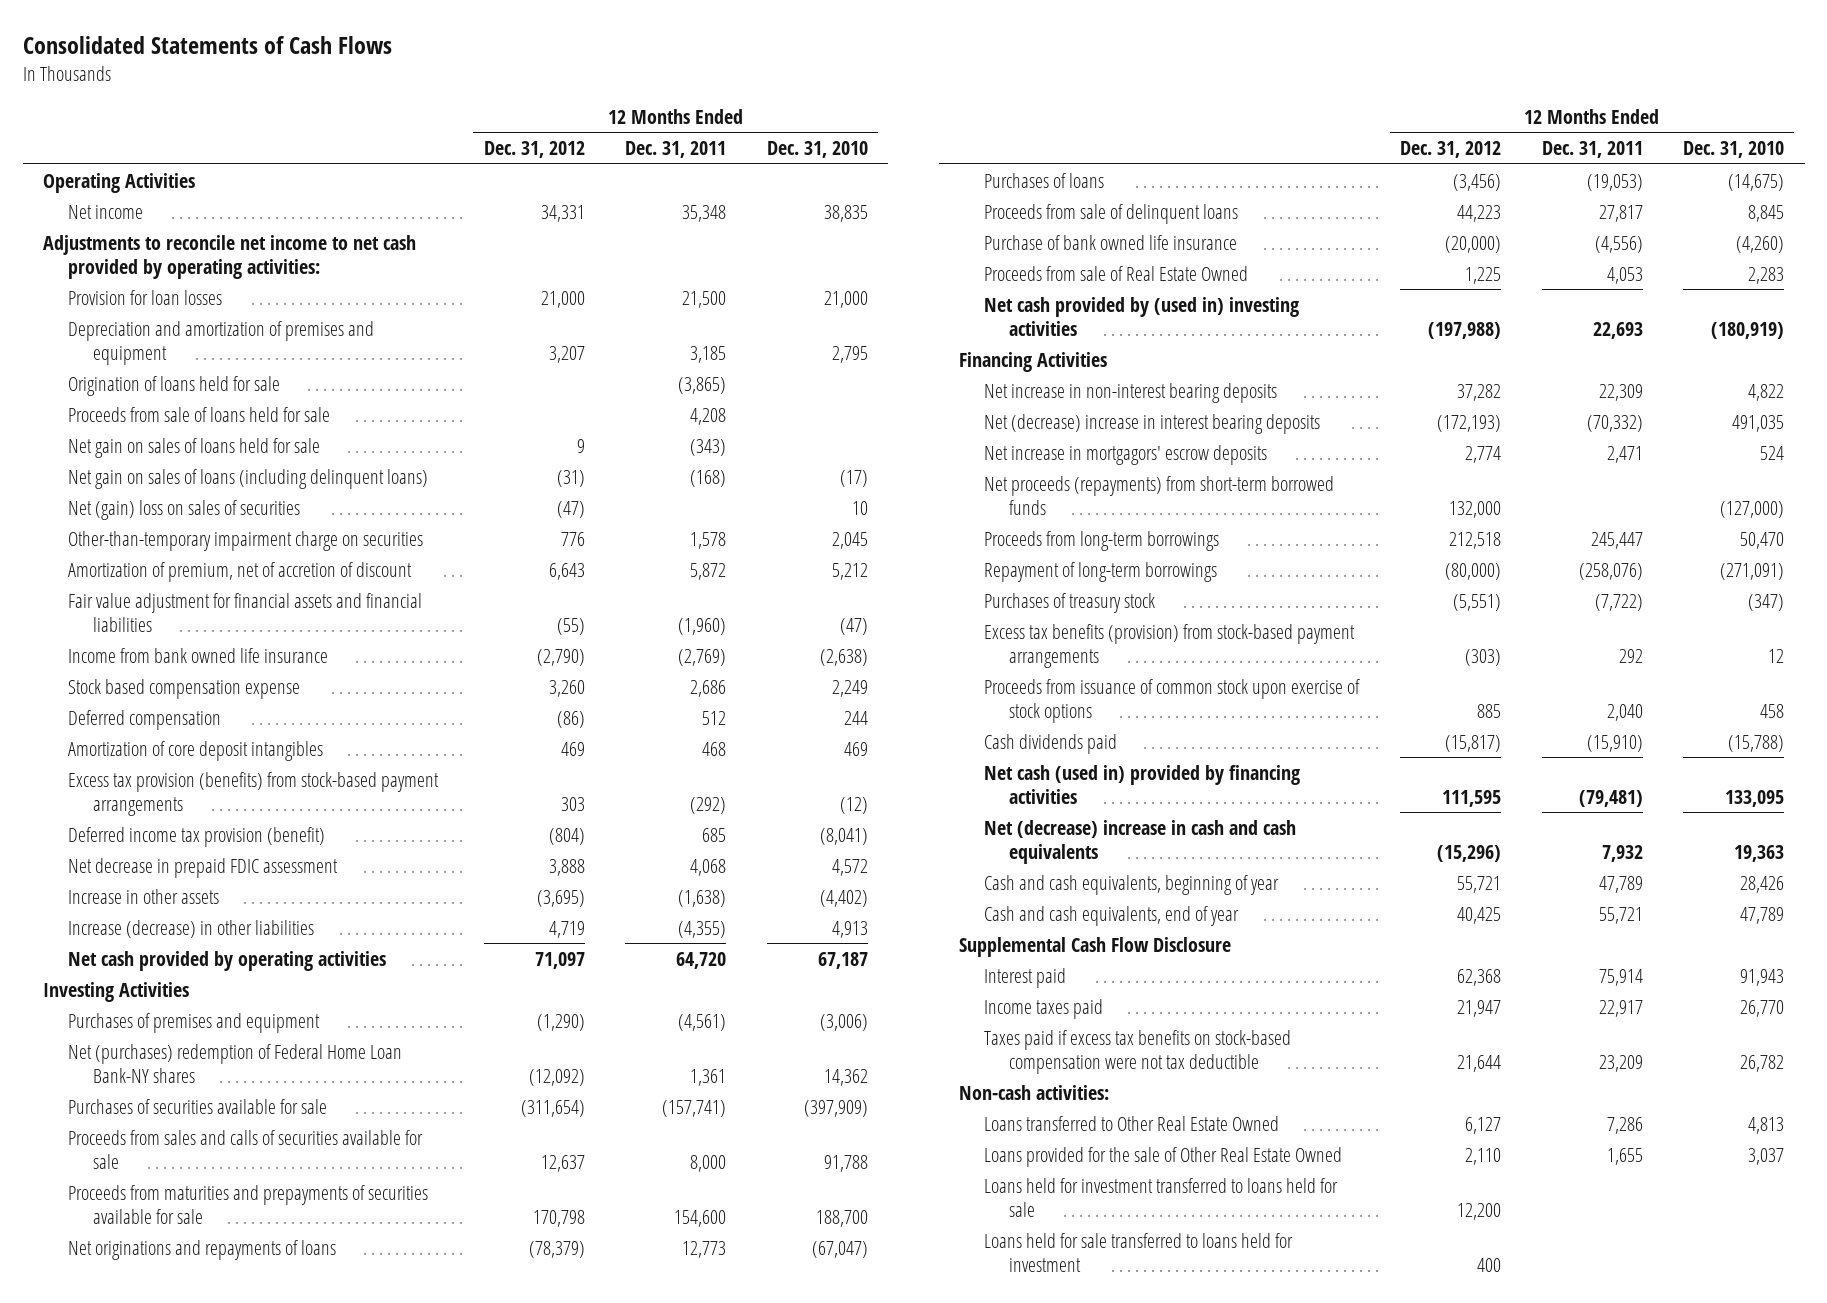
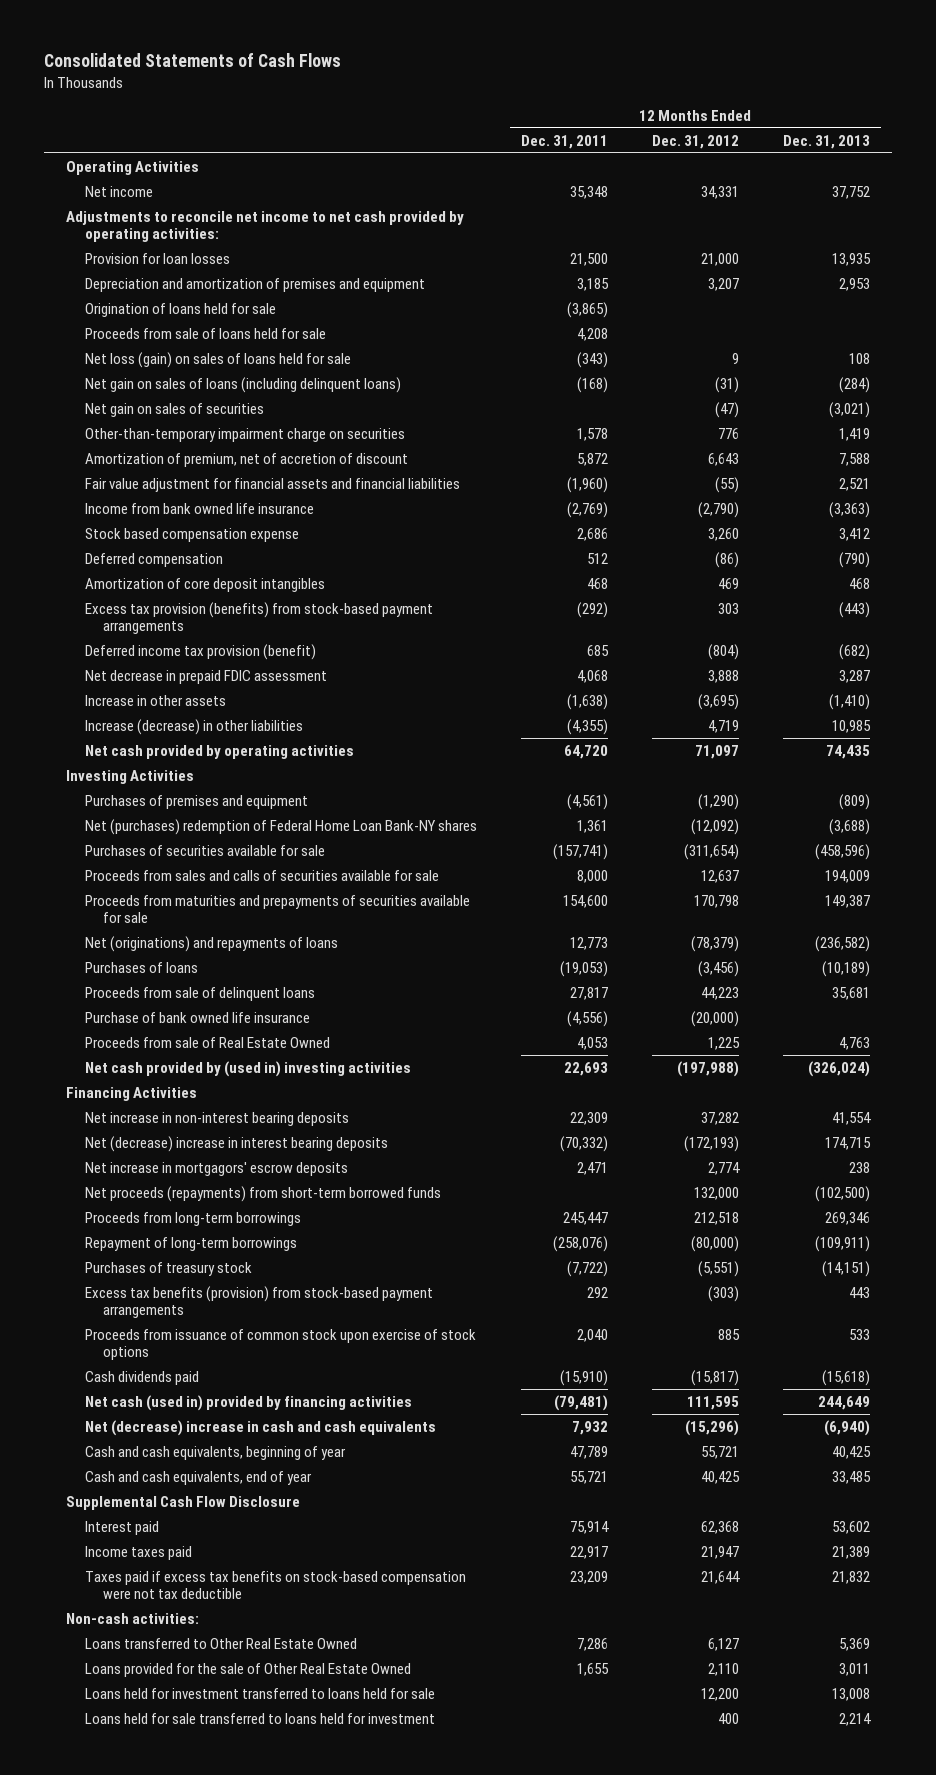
- | 12 Months Ended Dec. 31, 2012 | 12 Months Ended Dec. 31, 2011 | 12 Months Ended Dec. 31, 2010
+ | 12 Months Ended Dec. 31, 2011 | 12 Months Ended Dec. 31, 2012 | 12 Months Ended Dec. 31, 2013
- Net gain on sales of loans held for sale | 9 | (343) |
+ Net loss (gain) on sales of loans held for sale | (343) | 9 | 108
- Net (gain) loss on sales of securities | (47) | | 10
+ Net gain on sales of securities | | (47) | (3,021)
- Net originations and repayments of loans | (78,379) | 12,773 | (67,047)
+ Net (originations) and repayments of loans | 12,773 | (78,379) | (236,582)

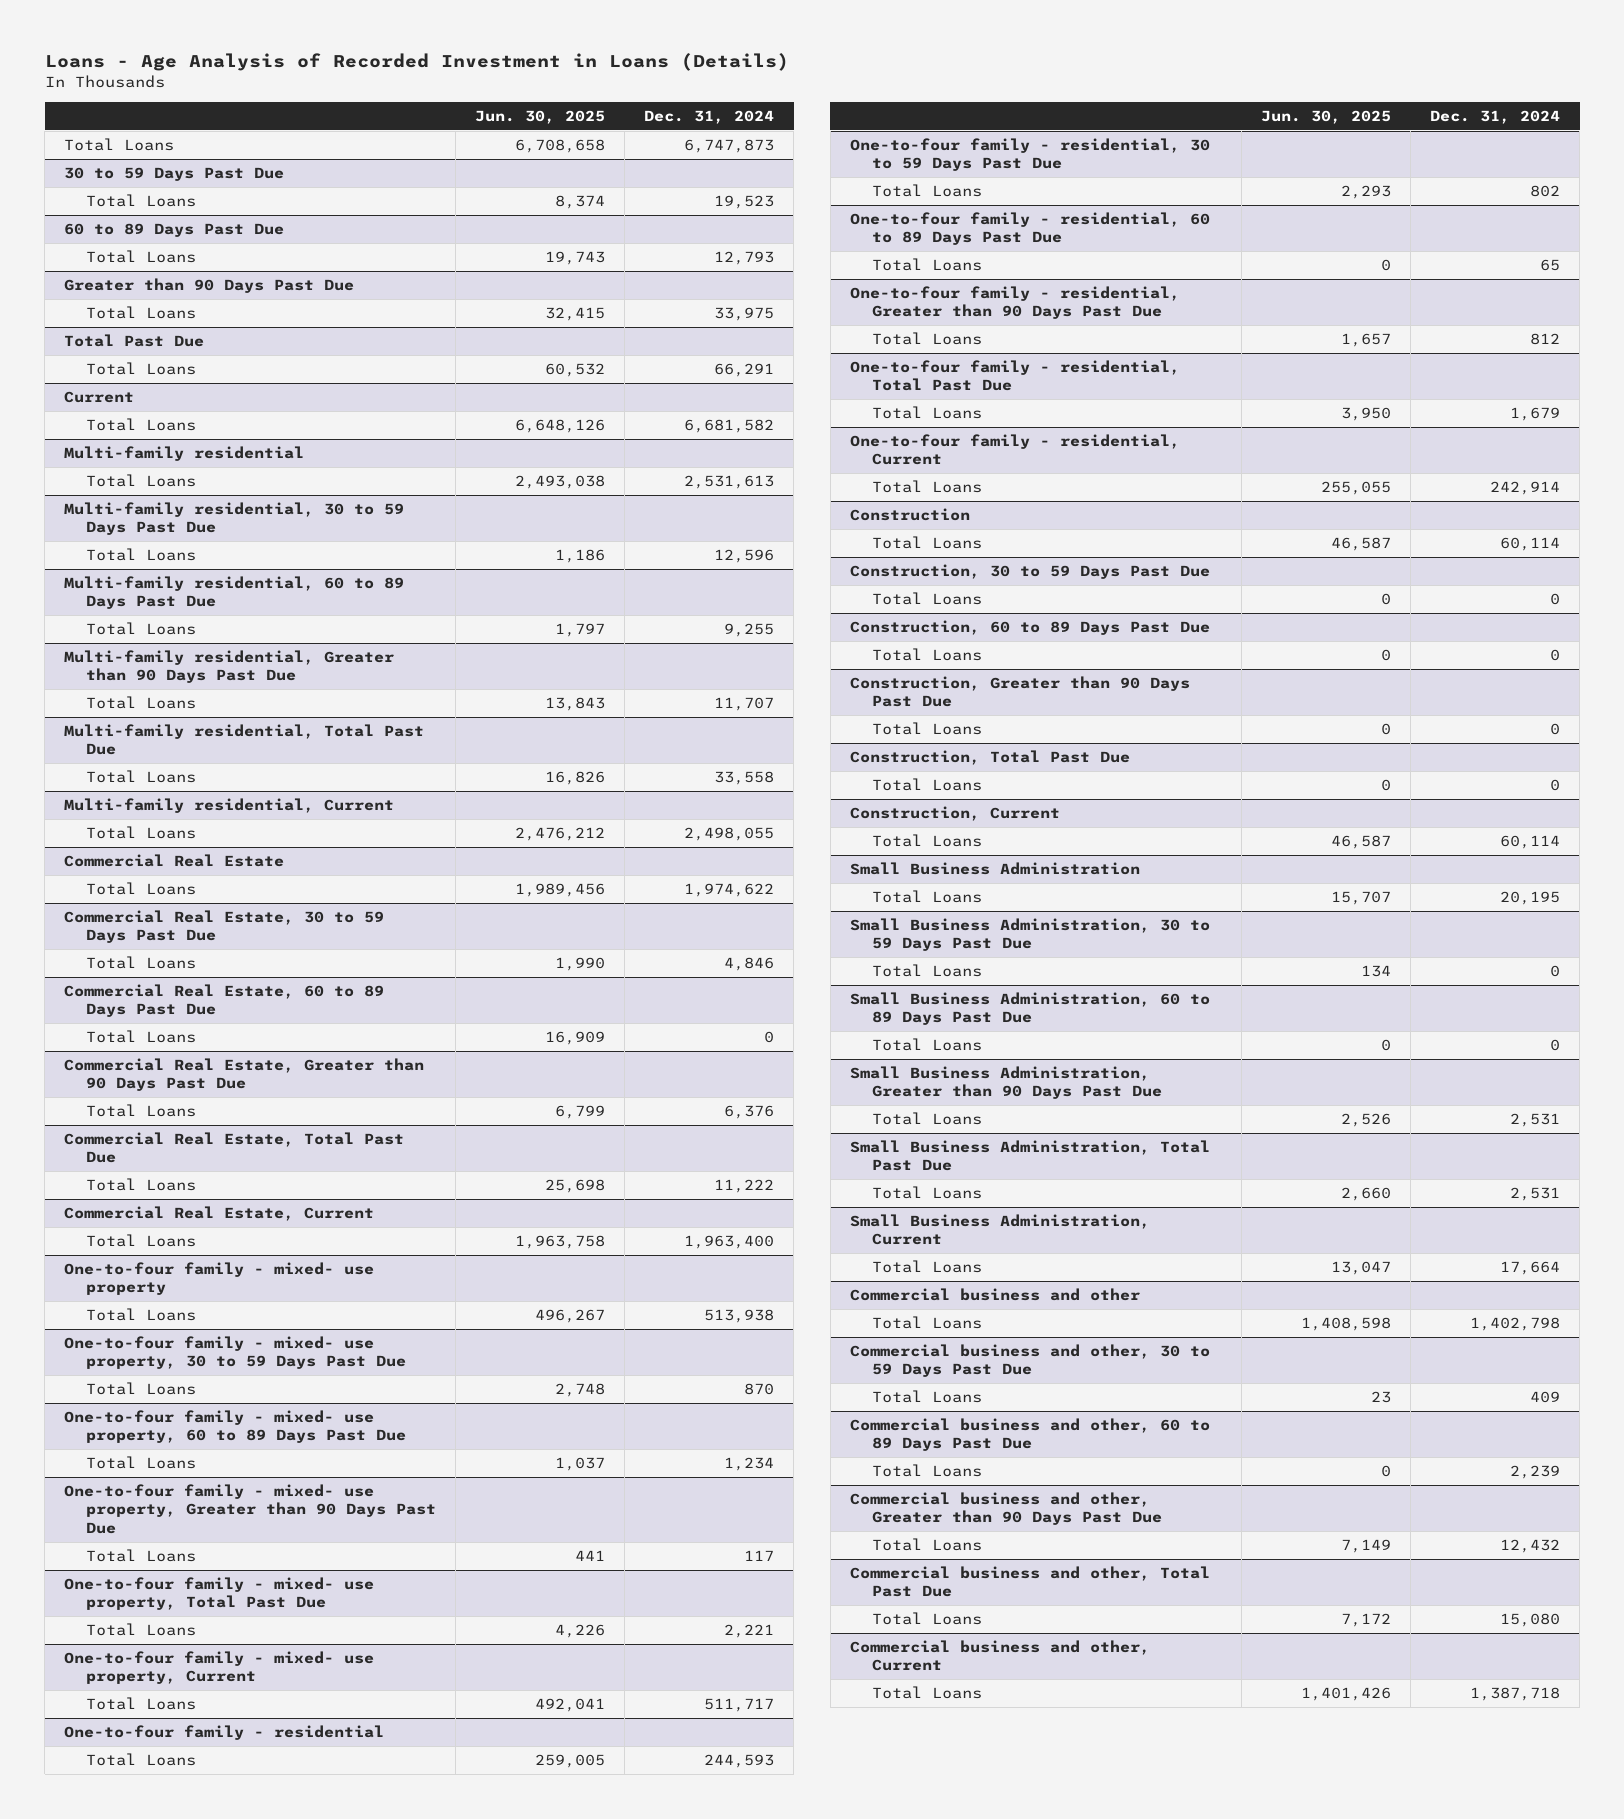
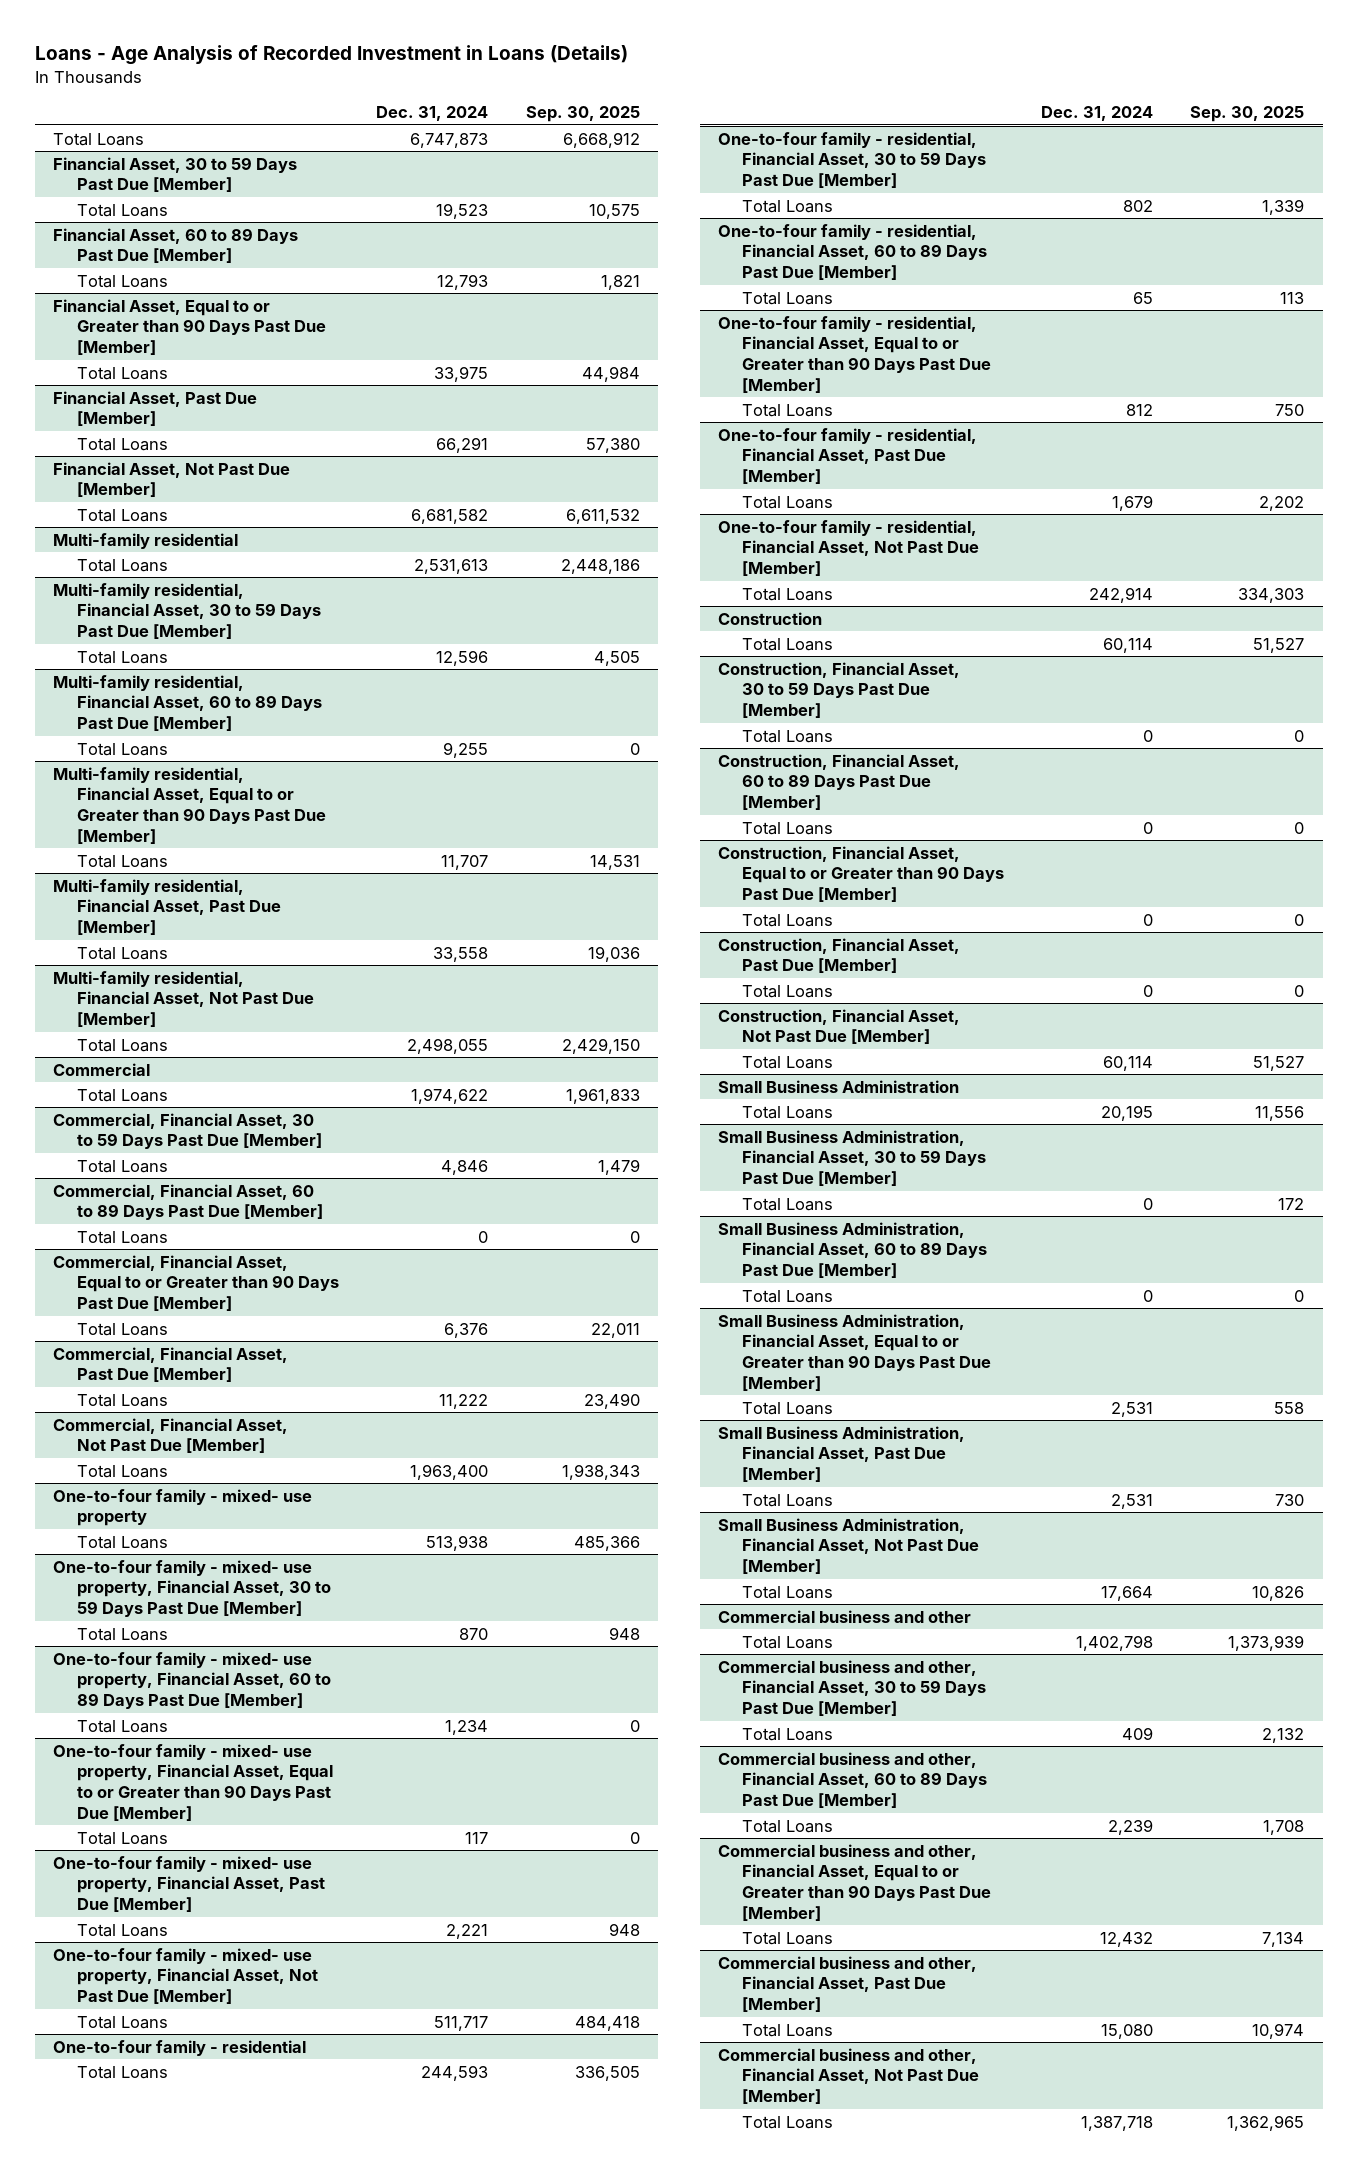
- | Jun. 30, 2025 | Dec. 31, 2024
+ | Dec. 31, 2024 | Sep. 30, 2025
- 30 to 59 Days Past Due
+ Financial Asset, 30 to 59 Days Past Due [Member]
- 60 to 89 Days Past Due
+ Financial Asset, 60 to 89 Days Past Due [Member]
- Greater than 90 Days Past Due
+ Financial Asset, Equal to or Greater than 90 Days Past Due [Member]
- Total Past Due
+ Financial Asset, Past Due [Member]
- Current
+ Financial Asset, Not Past Due [Member]
- Multi-family residential, 30 to 59 Days Past Due
+ Multi-family residential, Financial Asset, 30 to 59 Days Past Due [Member]
- Multi-family residential, 60 to 89 Days Past Due
+ Multi-family residential, Financial Asset, 60 to 89 Days Past Due [Member]
- Multi-family residential, Greater than 90 Days Past Due
+ Multi-family residential, Financial Asset, Equal to or Greater than 90 Days Past Due [Member]
- Multi-family residential, Total Past Due
+ Multi-family residential, Financial Asset, Past Due [Member]
- Multi-family residential, Current
+ Multi-family residential, Financial Asset, Not Past Due [Member]
- Commercial Real Estate
+ Commercial
- Commercial Real Estate, 30 to 59 Days Past Due
+ Commercial, Financial Asset, 30 to 59 Days Past Due [Member]
- Commercial Real Estate, 60 to 89 Days Past Due
+ Commercial, Financial Asset, 60 to 89 Days Past Due [Member]
- Commercial Real Estate, Greater than 90 Days Past Due
+ Commercial, Financial Asset, Equal to or Greater than 90 Days Past Due [Member]
- Commercial Real Estate, Total Past Due
+ Commercial, Financial Asset, Past Due [Member]
- Commercial Real Estate, Current
+ Commercial, Financial Asset, Not Past Due [Member]
- One-to-four family - mixed- use property, 30 to 59 Days Past Due
+ One-to-four family - mixed- use property, Financial Asset, 30 to 59 Days Past Due [Member]
- One-to-four family - mixed- use property, 60 to 89 Days Past Due
+ One-to-four family - mixed- use property, Financial Asset, 60 to 89 Days Past Due [Member]
- One-to-four family - mixed- use property, Greater than 90 Days Past Due
+ One-to-four family - mixed- use property, Financial Asset, Equal to or Greater than 90 Days Past Due [Member]
- One-to-four family - mixed- use property, Total Past Due
+ One-to-four family - mixed- use property, Financial Asset, Past Due [Member]
- One-to-four family - mixed- use property, Current
+ One-to-four family - mixed- use property, Financial Asset, Not Past Due [Member]
- One-to-four family - residential, 30 to 59 Days Past Due
+ One-to-four family - residential, Financial Asset, 30 to 59 Days Past Due [Member]
- One-to-four family - residential, 60 to 89 Days Past Due
+ One-to-four family - residential, Financial Asset, 60 to 89 Days Past Due [Member]
- One-to-four family - residential, Greater than 90 Days Past Due
+ One-to-four family - residential, Financial Asset, Equal to or Greater than 90 Days Past Due [Member]
- One-to-four family - residential, Total Past Due
+ One-to-four family - residential, Financial Asset, Past Due [Member]
- One-to-four family - residential, Current
+ One-to-four family - residential, Financial Asset, Not Past Due [Member]
- Construction, 30 to 59 Days Past Due
+ Construction, Financial Asset, 30 to 59 Days Past Due [Member]
- Construction, 60 to 89 Days Past Due
+ Construction, Financial Asset, 60 to 89 Days Past Due [Member]
- Construction, Greater than 90 Days Past Due
+ Construction, Financial Asset, Equal to or Greater than 90 Days Past Due [Member]
- Construction, Total Past Due
+ Construction, Financial Asset, Past Due [Member]
- Construction, Current
+ Construction, Financial Asset, Not Past Due [Member]
- Small Business Administration, 30 to 59 Days Past Due
+ Small Business Administration, Financial Asset, 30 to 59 Days Past Due [Member]
- Small Business Administration, 60 to 89 Days Past Due
+ Small Business Administration, Financial Asset, 60 to 89 Days Past Due [Member]
- Small Business Administration, Greater than 90 Days Past Due
+ Small Business Administration, Financial Asset, Equal to or Greater than 90 Days Past Due [Member]
- Small Business Administration, Total Past Due
+ Small Business Administration, Financial Asset, Past Due [Member]
- Small Business Administration, Current
+ Small Business Administration, Financial Asset, Not Past Due [Member]
- Commercial business and other, 30 to 59 Days Past Due
+ Commercial business and other, Financial Asset, 30 to 59 Days Past Due [Member]
- Commercial business and other, 60 to 89 Days Past Due
+ Commercial business and other, Financial Asset, 60 to 89 Days Past Due [Member]
- Commercial business and other, Greater than 90 Days Past Due
+ Commercial business and other, Financial Asset, Equal to or Greater than 90 Days Past Due [Member]
- Commercial business and other, Total Past Due
+ Commercial business and other, Financial Asset, Past Due [Member]
- Commercial business and other, Current
+ Commercial business and other, Financial Asset, Not Past Due [Member]

